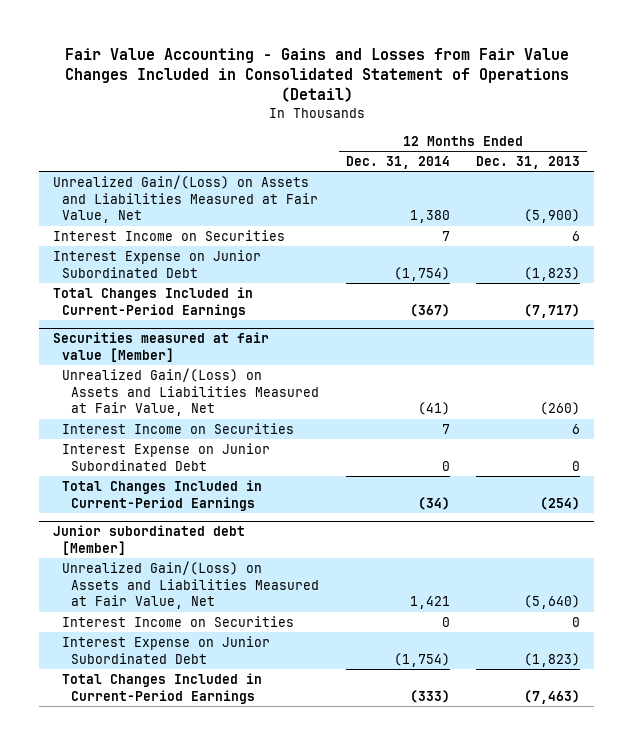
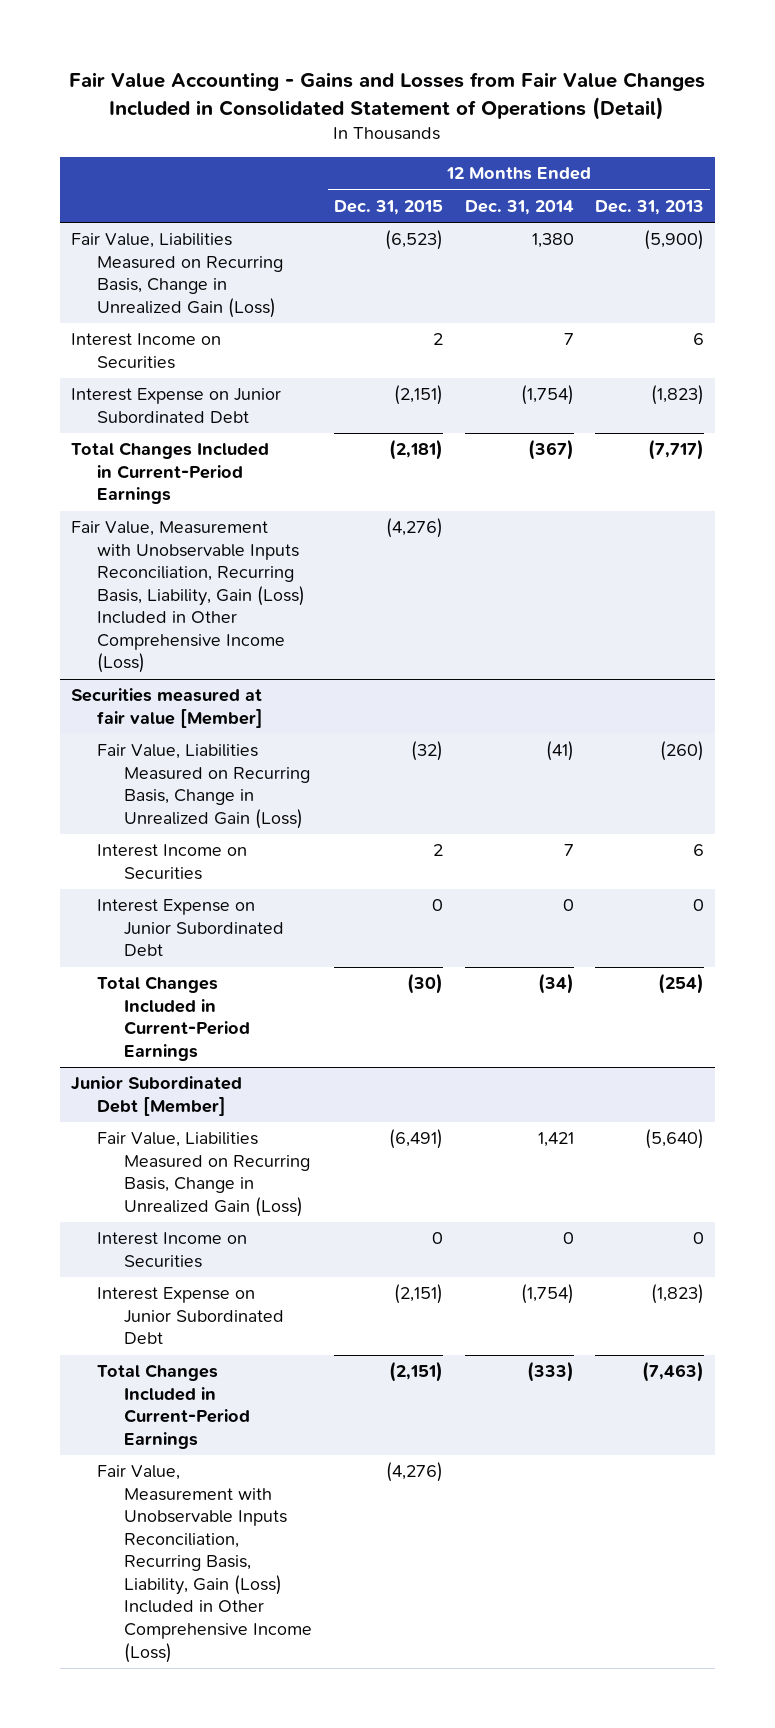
- | 12 Months Ended Dec. 31, 2014 | 12 Months Ended Dec. 31, 2013
+ | 12 Months Ended Dec. 31, 2015 | 12 Months Ended Dec. 31, 2014 | 12 Months Ended Dec. 31, 2013
- Unrealized Gain/(Loss) on Assets and Liabilities Measured at Fair Value, Net | 1,380 | (5,900)
+ Fair Value, Liabilities Measured on Recurring Basis, Change in Unrealized Gain (Loss) | (6,523) | 1,380 | (5,900)
+ Fair Value, Measurement with Unobservable Inputs Reconciliation, Recurring Basis, Liability, Gain (Loss) Included in Other Comprehensive Income (Loss) | (4,276) | |
@ Securities measured at fair value [Member]
- Unrealized Gain/(Loss) on Assets and Liabilities Measured at Fair Value, Net | (41) | (260)
+ Fair Value, Liabilities Measured on Recurring Basis, Change in Unrealized Gain (Loss) | (32) | (41) | (260)
- Junior subordinated debt [Member]
- Unrealized Gain/(Loss) on Assets and Liabilities Measured at Fair Value, Net | 1,421 | (5,640)
+ Junior Subordinated Debt [Member]
+ Fair Value, Liabilities Measured on Recurring Basis, Change in Unrealized Gain (Loss) | (6,491) | 1,421 | (5,640)
+ Fair Value, Measurement with Unobservable Inputs Reconciliation, Recurring Basis, Liability, Gain (Loss) Included in Other Comprehensive Income (Loss) | (4,276) | |

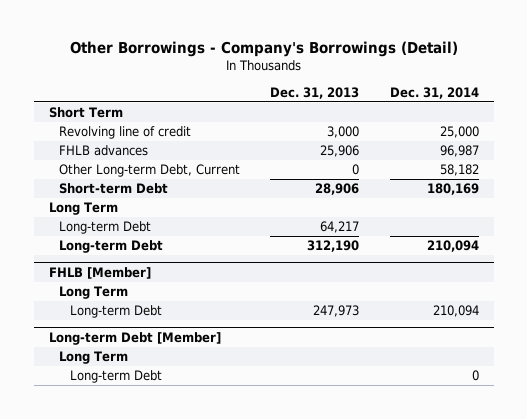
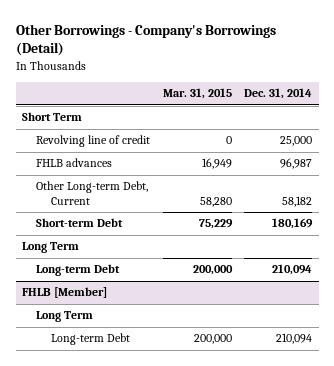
- | Dec. 31, 2013 | Dec. 31, 2014
+ | Mar. 31, 2015 | Dec. 31, 2014
- Long-term Debt | 64,217 |
- Long-term Debt [Member]
- Long Term
- Long-term Debt | | 0

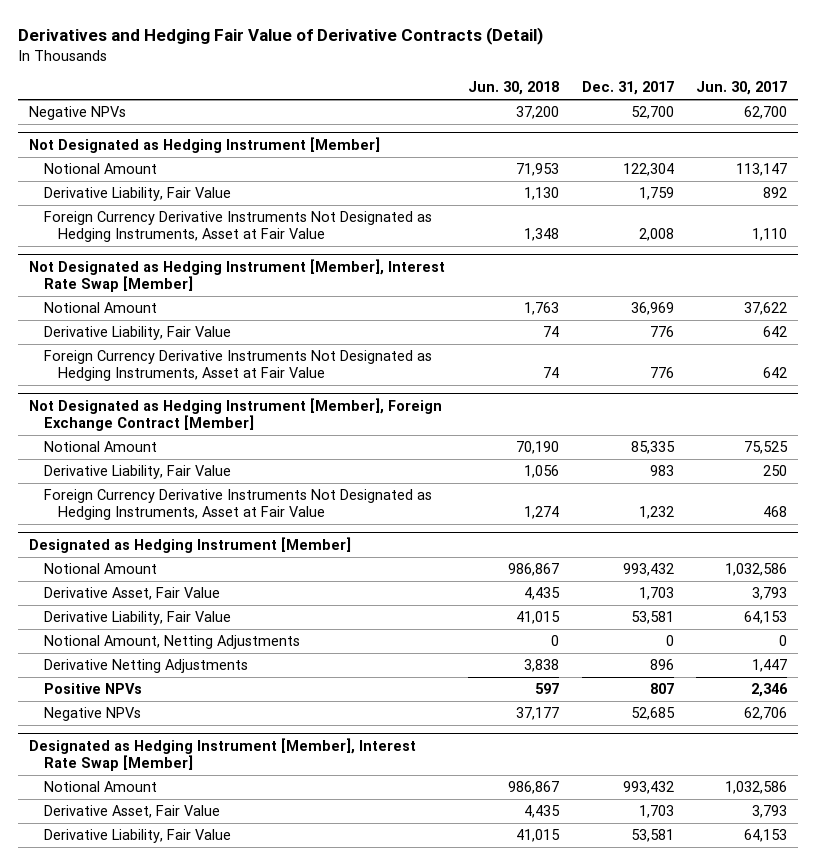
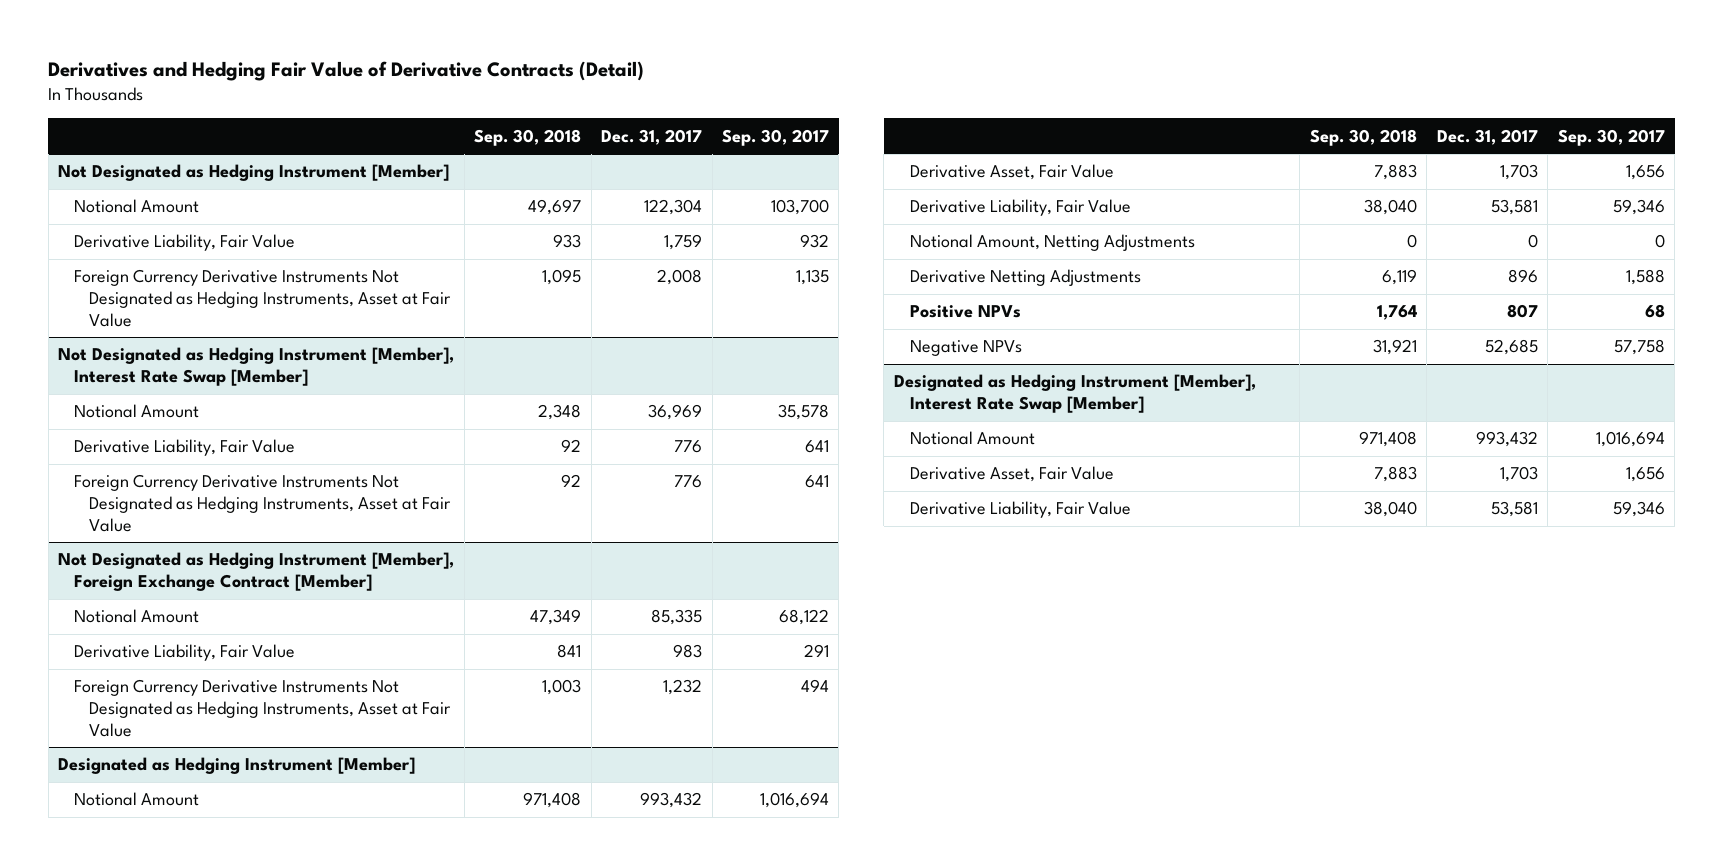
- | Jun. 30, 2018 | Dec. 31, 2017 | Jun. 30, 2017
+ | Sep. 30, 2018 | Dec. 31, 2017 | Sep. 30, 2017
- Negative NPVs | 37,200 | 52,700 | 62,700

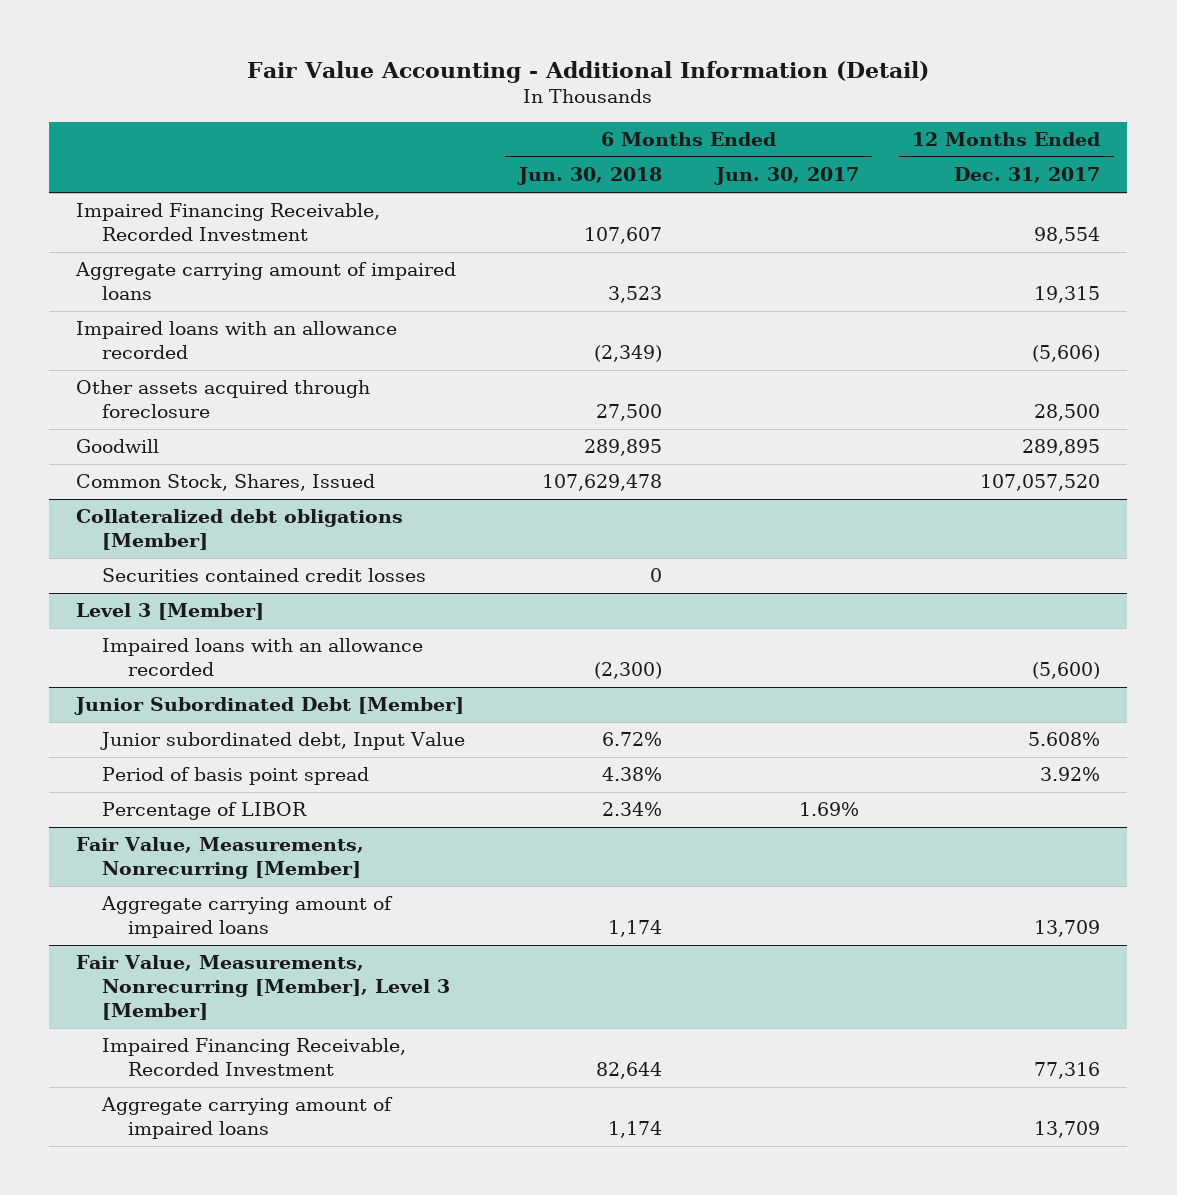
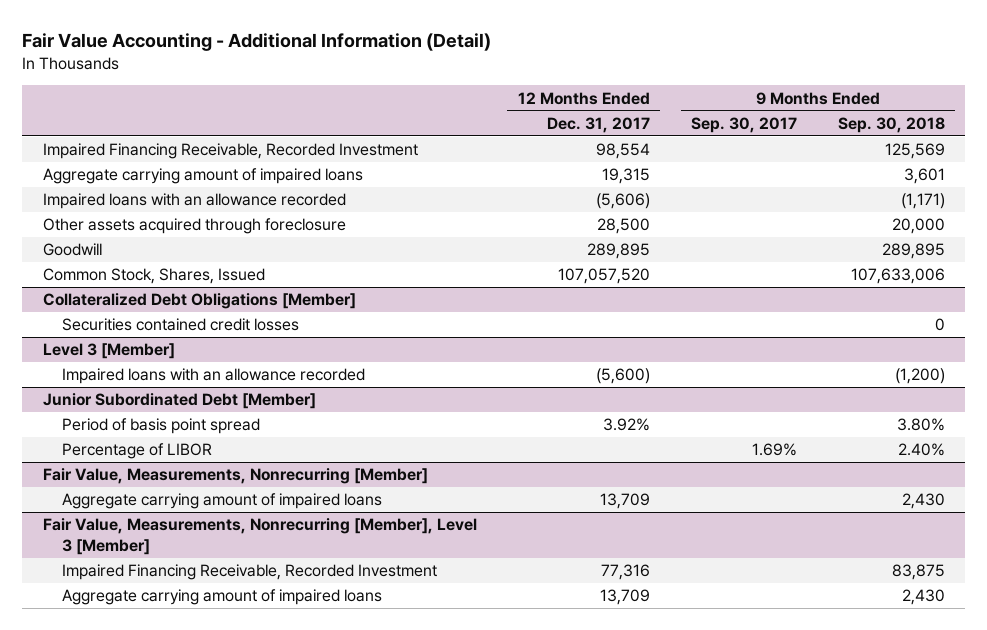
- | 6 Months Ended Jun. 30, 2018 | 6 Months Ended Jun. 30, 2017 | 12 Months Ended Dec. 31, 2017
+ | 12 Months Ended Dec. 31, 2017 | 9 Months Ended Sep. 30, 2017 | 9 Months Ended Sep. 30, 2018
- Collateralized debt obligations [Member]
+ Collateralized Debt Obligations [Member]
@ Junior Subordinated Debt [Member]
- Junior subordinated debt, Input Value | 6.72% | | 5.608%

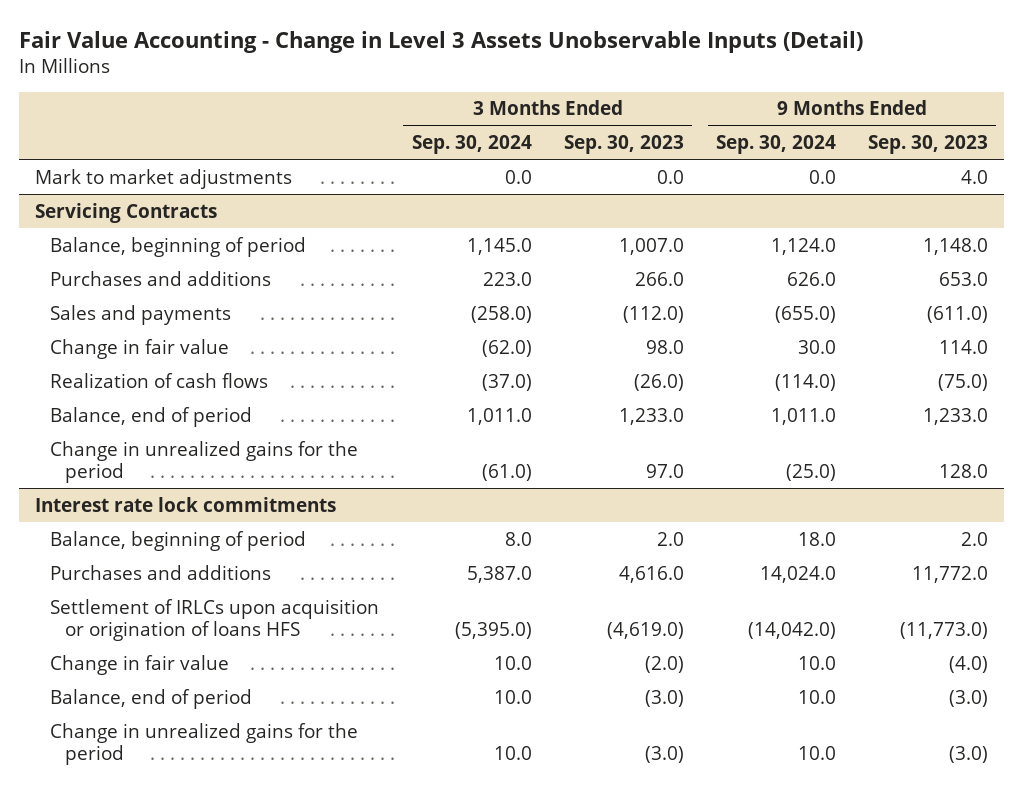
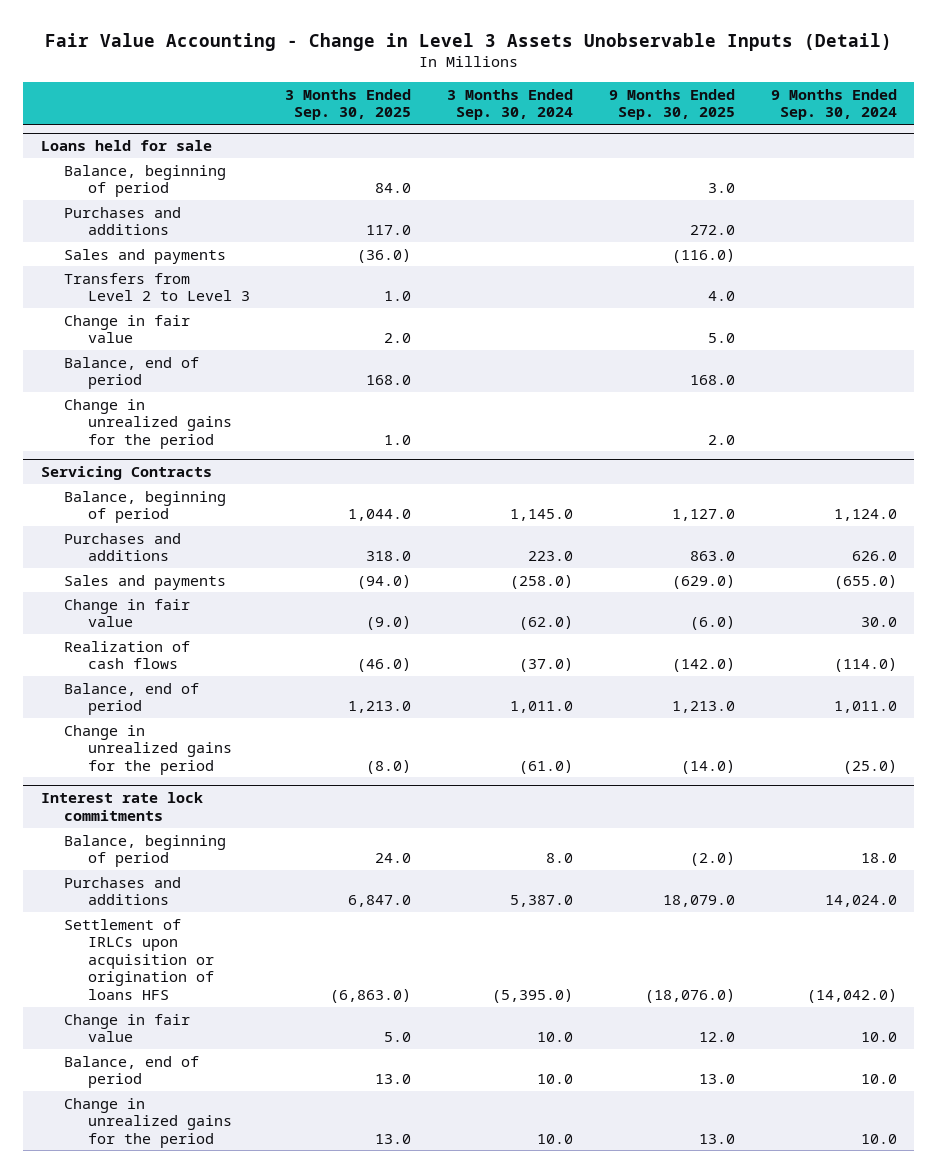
- | 3 Months Ended Sep. 30, 2024 | 3 Months Ended Sep. 30, 2023 | 9 Months Ended Sep. 30, 2024 | 9 Months Ended Sep. 30, 2023
+ | 3 Months Ended Sep. 30, 2025 | 3 Months Ended Sep. 30, 2024 | 9 Months Ended Sep. 30, 2025 | 9 Months Ended Sep. 30, 2024
- Mark to market adjustments | 0.0 | 0.0 | 0.0 | 4.0
+ Loans held for sale
+ Balance, beginning of period | 84.0 | | 3.0 |
+ Purchases and additions | 117.0 | | 272.0 |
+ Sales and payments | (36.0) | | (116.0) |
+ Transfers from Level 2 to Level 3 | 1.0 | | 4.0 |
+ Change in fair value | 2.0 | | 5.0 |
+ Balance, end of period | 168.0 | | 168.0 |
+ Change in unrealized gains for the period | 1.0 | | 2.0 |

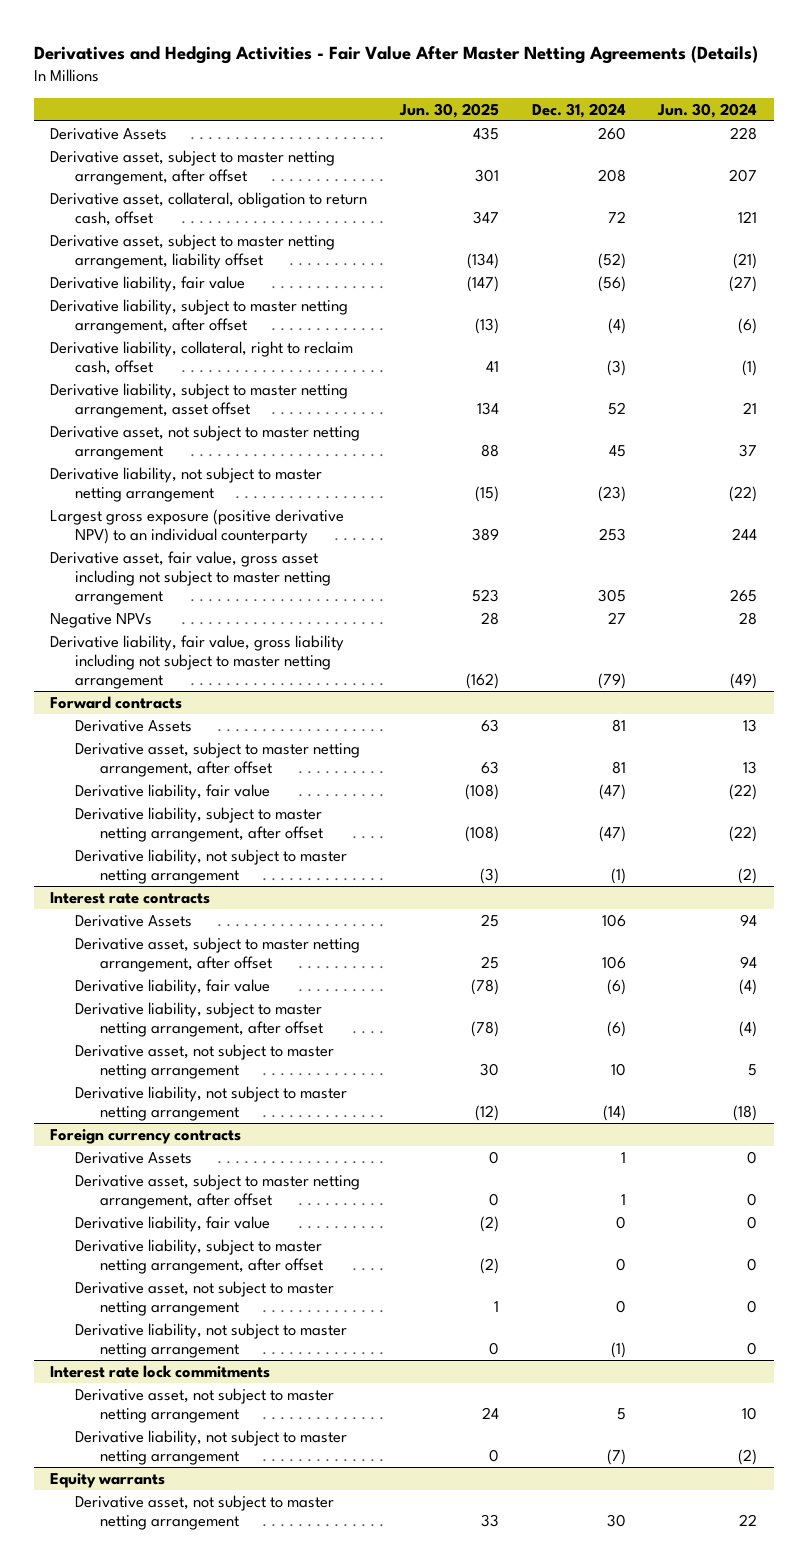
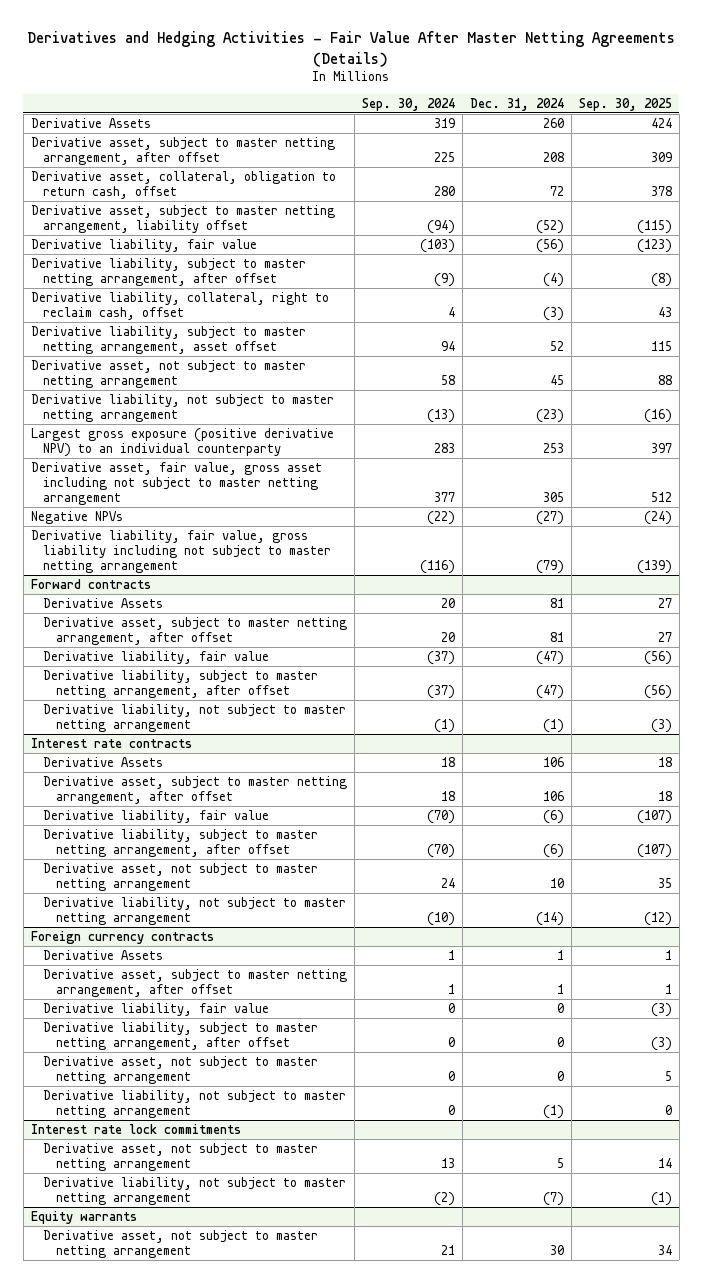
- | Jun. 30, 2025 | Dec. 31, 2024 | Jun. 30, 2024
+ | Sep. 30, 2024 | Dec. 31, 2024 | Sep. 30, 2025
- Negative NPVs | 28 | 27 | 28
+ Negative NPVs | (22) | (27) | (24)

